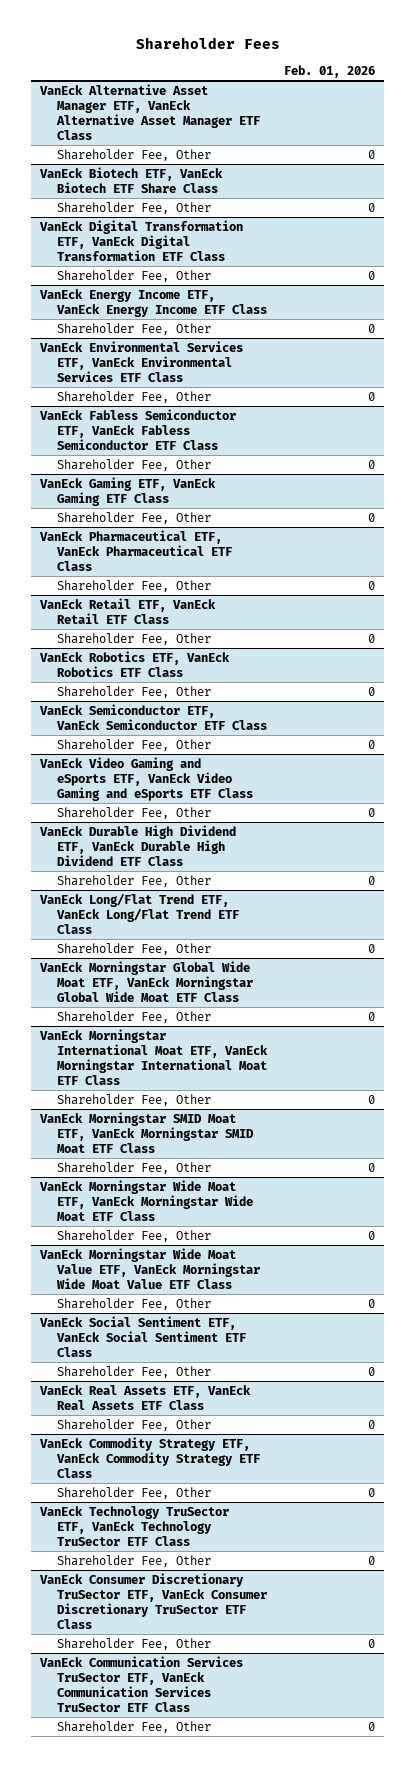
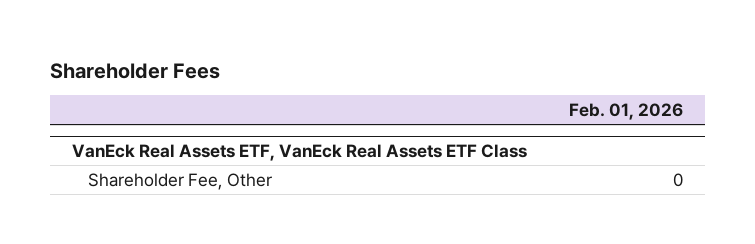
- VanEck Alternative Asset Manager ETF, VanEck Alternative Asset Manager ETF Class
- Shareholder Fee, Other | 0
- VanEck Biotech ETF, VanEck Biotech ETF Share Class
- Shareholder Fee, Other | 0
- VanEck Digital Transformation ETF, VanEck Digital Transformation ETF Class
- Shareholder Fee, Other | 0
- VanEck Energy Income ETF, VanEck Energy Income ETF Class
- Shareholder Fee, Other | 0
- VanEck Environmental Services ETF, VanEck Environmental Services ETF Class
- Shareholder Fee, Other | 0
- VanEck Fabless Semiconductor ETF, VanEck Fabless Semiconductor ETF Class
- Shareholder Fee, Other | 0
- VanEck Gaming ETF, VanEck Gaming ETF Class
- Shareholder Fee, Other | 0
- VanEck Pharmaceutical ETF, VanEck Pharmaceutical ETF Class
- Shareholder Fee, Other | 0
- VanEck Retail ETF, VanEck Retail ETF Class
- Shareholder Fee, Other | 0
- VanEck Robotics ETF, VanEck Robotics ETF Class
- Shareholder Fee, Other | 0
- VanEck Semiconductor ETF, VanEck Semiconductor ETF Class
- Shareholder Fee, Other | 0
- VanEck Video Gaming and eSports ETF, VanEck Video Gaming and eSports ETF Class
- Shareholder Fee, Other | 0
- VanEck Durable High Dividend ETF, VanEck Durable High Dividend ETF Class
- Shareholder Fee, Other | 0
- VanEck Long/Flat Trend ETF, VanEck Long/Flat Trend ETF Class
- Shareholder Fee, Other | 0
- VanEck Morningstar Global Wide Moat ETF, VanEck Morningstar Global Wide Moat ETF Class
- Shareholder Fee, Other | 0
- VanEck Morningstar International Moat ETF, VanEck Morningstar International Moat ETF Class
- Shareholder Fee, Other | 0
- VanEck Morningstar SMID Moat ETF, VanEck Morningstar SMID Moat ETF Class
- Shareholder Fee, Other | 0
- VanEck Morningstar Wide Moat ETF, VanEck Morningstar Wide Moat ETF Class
- Shareholder Fee, Other | 0
- VanEck Morningstar Wide Moat Value ETF, VanEck Morningstar Wide Moat Value ETF Class
- Shareholder Fee, Other | 0
- VanEck Social Sentiment ETF, VanEck Social Sentiment ETF Class
- Shareholder Fee, Other | 0
- VanEck Commodity Strategy ETF, VanEck Commodity Strategy ETF Class
- Shareholder Fee, Other | 0
- VanEck Technology TruSector ETF, VanEck Technology TruSector ETF Class
- Shareholder Fee, Other | 0
- VanEck Consumer Discretionary TruSector ETF, VanEck Consumer Discretionary TruSector ETF Class
- Shareholder Fee, Other | 0
- VanEck Communication Services TruSector ETF, VanEck Communication Services TruSector ETF Class
- Shareholder Fee, Other | 0

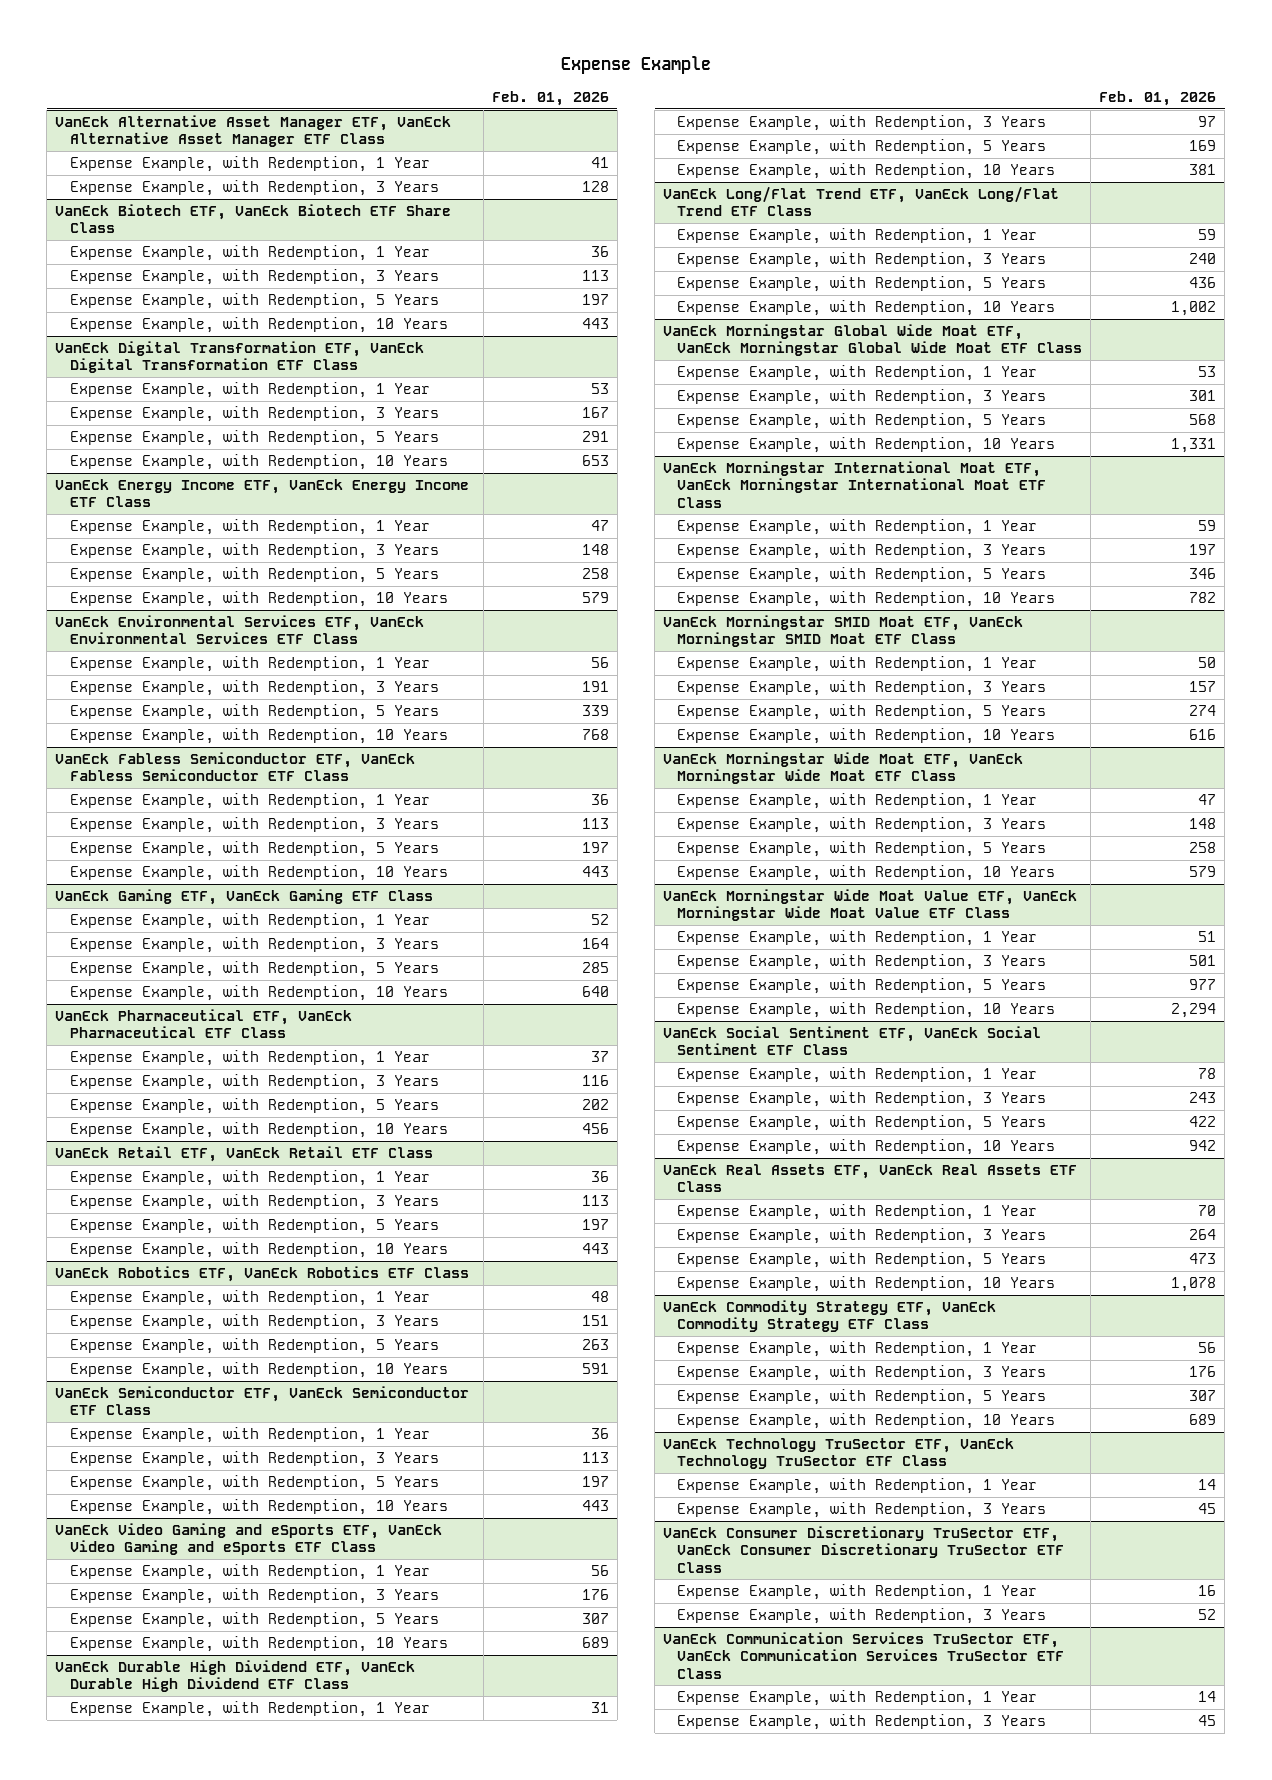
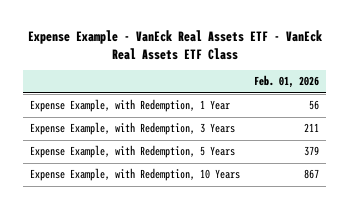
- Expense Example
+ Expense Example - VanEck Real Assets ETF - VanEck Real Assets ETF Class
- VanEck Alternative Asset Manager ETF, VanEck Alternative Asset Manager ETF Class
- Expense Example, with Redemption, 1 Year | 41
- Expense Example, with Redemption, 3 Years | 128
- VanEck Biotech ETF, VanEck Biotech ETF Share Class
- Expense Example, with Redemption, 1 Year | 36
- Expense Example, with Redemption, 3 Years | 113
- Expense Example, with Redemption, 5 Years | 197
- Expense Example, with Redemption, 10 Years | 443
- VanEck Digital Transformation ETF, VanEck Digital Transformation ETF Class
- Expense Example, with Redemption, 1 Year | 53
- Expense Example, with Redemption, 3 Years | 167
- Expense Example, with Redemption, 5 Years | 291
- Expense Example, with Redemption, 10 Years | 653
- VanEck Energy Income ETF, VanEck Energy Income ETF Class
- Expense Example, with Redemption, 1 Year | 47
- Expense Example, with Redemption, 3 Years | 148
- Expense Example, with Redemption, 5 Years | 258
- Expense Example, with Redemption, 10 Years | 579
- VanEck Environmental Services ETF, VanEck Environmental Services ETF Class
- Expense Example, with Redemption, 3 Years | 191
- Expense Example, with Redemption, 5 Years | 339
- Expense Example, with Redemption, 10 Years | 768
- VanEck Fabless Semiconductor ETF, VanEck Fabless Semiconductor ETF Class
- Expense Example, with Redemption, 1 Year | 36
- Expense Example, with Redemption, 3 Years | 113
- Expense Example, with Redemption, 5 Years | 197
- Expense Example, with Redemption, 10 Years | 443
- VanEck Gaming ETF, VanEck Gaming ETF Class
- Expense Example, with Redemption, 1 Year | 52
- Expense Example, with Redemption, 3 Years | 164
- Expense Example, with Redemption, 5 Years | 285
- Expense Example, with Redemption, 10 Years | 640
- VanEck Pharmaceutical ETF, VanEck Pharmaceutical ETF Class
- Expense Example, with Redemption, 1 Year | 37
- Expense Example, with Redemption, 3 Years | 116
- Expense Example, with Redemption, 5 Years | 202
- Expense Example, with Redemption, 10 Years | 456
- VanEck Retail ETF, VanEck Retail ETF Class
- Expense Example, with Redemption, 1 Year | 36
- Expense Example, with Redemption, 3 Years | 113
- Expense Example, with Redemption, 5 Years | 197
- Expense Example, with Redemption, 10 Years | 443
- VanEck Robotics ETF, VanEck Robotics ETF Class
- Expense Example, with Redemption, 1 Year | 48
- Expense Example, with Redemption, 3 Years | 151
- Expense Example, with Redemption, 5 Years | 263
- Expense Example, with Redemption, 10 Years | 591
- VanEck Semiconductor ETF, VanEck Semiconductor ETF Class
- Expense Example, with Redemption, 1 Year | 36
- Expense Example, with Redemption, 3 Years | 113
- Expense Example, with Redemption, 5 Years | 197
- Expense Example, with Redemption, 10 Years | 443
- VanEck Video Gaming and eSports ETF, VanEck Video Gaming and eSports ETF Class
- Expense Example, with Redemption, 1 Year | 56
- Expense Example, with Redemption, 3 Years | 176
- Expense Example, with Redemption, 5 Years | 307
- Expense Example, with Redemption, 10 Years | 689
- VanEck Durable High Dividend ETF, VanEck Durable High Dividend ETF Class
- Expense Example, with Redemption, 1 Year | 31
- Expense Example, with Redemption, 3 Years | 97
- Expense Example, with Redemption, 5 Years | 169
- Expense Example, with Redemption, 10 Years | 381
- VanEck Long/Flat Trend ETF, VanEck Long/Flat Trend ETF Class
- Expense Example, with Redemption, 1 Year | 59
- Expense Example, with Redemption, 3 Years | 240
- Expense Example, with Redemption, 5 Years | 436
- Expense Example, with Redemption, 10 Years | 1,002
- VanEck Morningstar Global Wide Moat ETF, VanEck Morningstar Global Wide Moat ETF Class
- Expense Example, with Redemption, 1 Year | 53
- Expense Example, with Redemption, 3 Years | 301
- Expense Example, with Redemption, 5 Years | 568
- Expense Example, with Redemption, 10 Years | 1,331
- VanEck Morningstar International Moat ETF, VanEck Morningstar International Moat ETF Class
- Expense Example, with Redemption, 1 Year | 59
- Expense Example, with Redemption, 3 Years | 197
- Expense Example, with Redemption, 5 Years | 346
- Expense Example, with Redemption, 10 Years | 782
- VanEck Morningstar SMID Moat ETF, VanEck Morningstar SMID Moat ETF Class
- Expense Example, with Redemption, 1 Year | 50
- Expense Example, with Redemption, 3 Years | 157
- Expense Example, with Redemption, 5 Years | 274
- Expense Example, with Redemption, 10 Years | 616
- VanEck Morningstar Wide Moat ETF, VanEck Morningstar Wide Moat ETF Class
- Expense Example, with Redemption, 1 Year | 47
- Expense Example, with Redemption, 3 Years | 148
- Expense Example, with Redemption, 5 Years | 258
- Expense Example, with Redemption, 10 Years | 579
- VanEck Morningstar Wide Moat Value ETF, VanEck Morningstar Wide Moat Value ETF Class
- Expense Example, with Redemption, 1 Year | 51
- Expense Example, with Redemption, 3 Years | 501
- Expense Example, with Redemption, 5 Years | 977
- Expense Example, with Redemption, 10 Years | 2,294
- VanEck Social Sentiment ETF, VanEck Social Sentiment ETF Class
- Expense Example, with Redemption, 1 Year | 78
- Expense Example, with Redemption, 3 Years | 243
- Expense Example, with Redemption, 5 Years | 422
- Expense Example, with Redemption, 10 Years | 942
- VanEck Real Assets ETF, VanEck Real Assets ETF Class
- Expense Example, with Redemption, 1 Year | 70
- Expense Example, with Redemption, 3 Years | 264
- Expense Example, with Redemption, 5 Years | 473
- Expense Example, with Redemption, 10 Years | 1,078
- VanEck Commodity Strategy ETF, VanEck Commodity Strategy ETF Class
- Expense Example, with Redemption, 1 Year | 56
- Expense Example, with Redemption, 3 Years | 176
- Expense Example, with Redemption, 5 Years | 307
- Expense Example, with Redemption, 10 Years | 689
- VanEck Technology TruSector ETF, VanEck Technology TruSector ETF Class
- Expense Example, with Redemption, 1 Year | 14
- Expense Example, with Redemption, 3 Years | 45
- VanEck Consumer Discretionary TruSector ETF, VanEck Consumer Discretionary TruSector ETF Class
- Expense Example, with Redemption, 1 Year | 16
- Expense Example, with Redemption, 3 Years | 52
- VanEck Communication Services TruSector ETF, VanEck Communication Services TruSector ETF Class
- Expense Example, with Redemption, 1 Year | 14
- Expense Example, with Redemption, 3 Years | 45
+ Expense Example, with Redemption, 3 Years | 211
+ Expense Example, with Redemption, 5 Years | 379
+ Expense Example, with Redemption, 10 Years | 867

